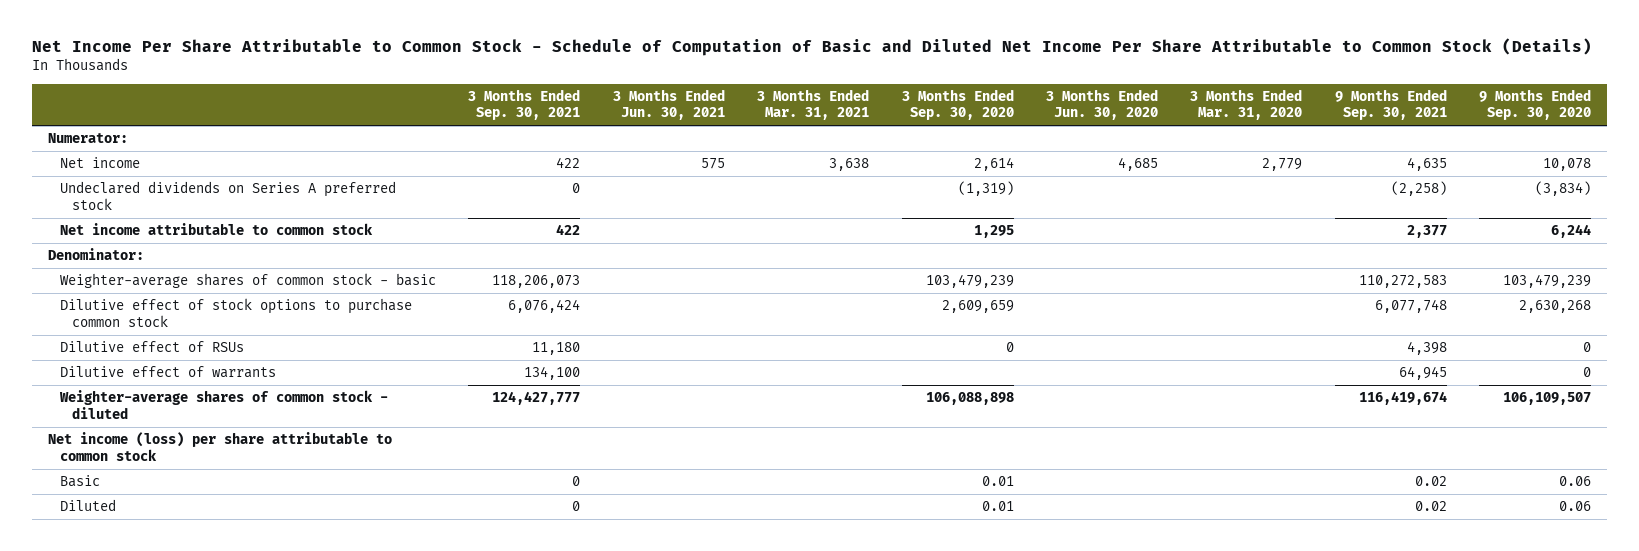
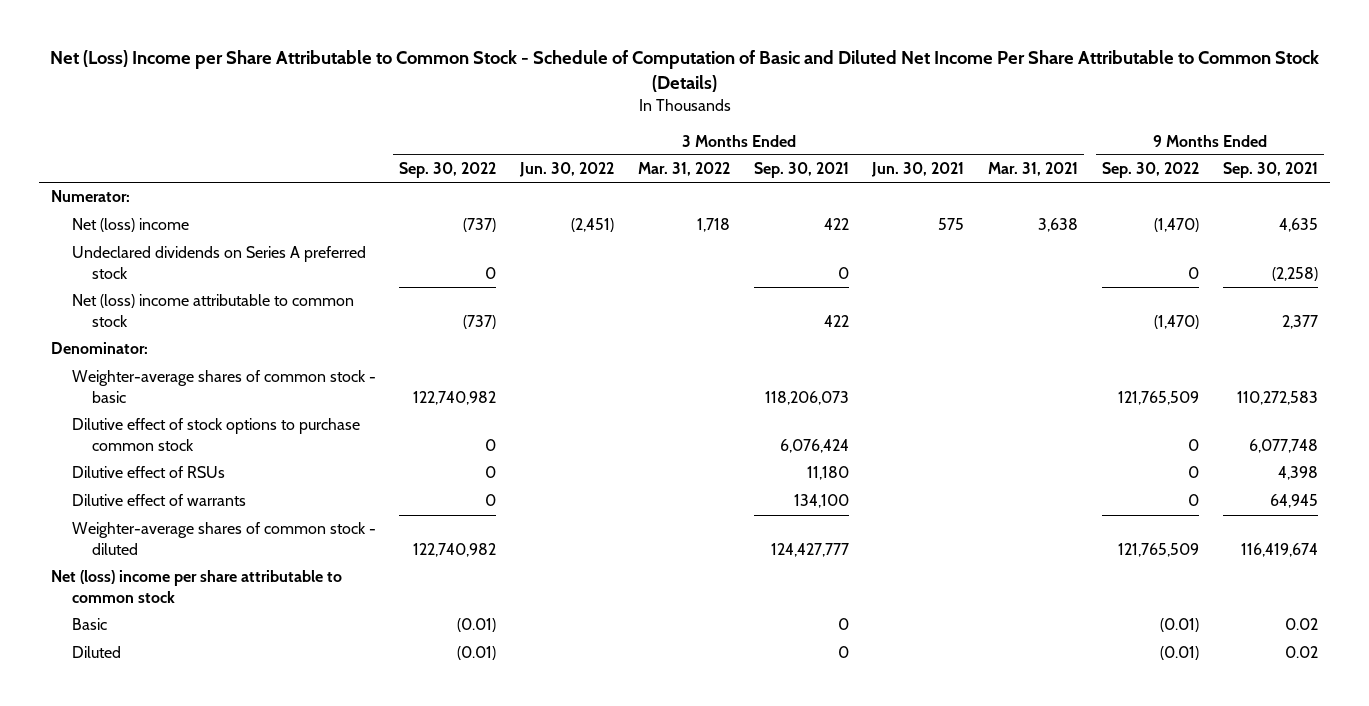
- Net Income Per Share Attributable to Common Stock - Schedule of Computation of Basic and Diluted Net Income Per Share Attributable to Common Stock (Details)
+ Net (Loss) Income per Share Attributable to Common Stock - Schedule of Computation of Basic and Diluted Net Income Per Share Attributable to Common Stock (Details)
- | 3 Months Ended Sep. 30, 2021 | 3 Months Ended Jun. 30, 2021 | 3 Months Ended Mar. 31, 2021 | 3 Months Ended Sep. 30, 2020 | 3 Months Ended Jun. 30, 2020 | 3 Months Ended Mar. 31, 2020 | 9 Months Ended Sep. 30, 2021 | 9 Months Ended Sep. 30, 2020
+ | 3 Months Ended Sep. 30, 2022 | 3 Months Ended Jun. 30, 2022 | 3 Months Ended Mar. 31, 2022 | 3 Months Ended Sep. 30, 2021 | 3 Months Ended Jun. 30, 2021 | 3 Months Ended Mar. 31, 2021 | 9 Months Ended Sep. 30, 2022 | 9 Months Ended Sep. 30, 2021
- Net income | 422 | 575 | 3,638 | 2,614 | 4,685 | 2,779 | 4,635 | 10,078
+ Net (loss) income | (737) | (2,451) | 1,718 | 422 | 575 | 3,638 | (1,470) | 4,635
- Net income attributable to common stock | 422 | | | 1,295 | | | 2,377 | 6,244
+ Net (loss) income attributable to common stock | (737) | | | 422 | | | (1,470) | 2,377
- Net income (loss) per share attributable to common stock
+ Net (loss) income per share attributable to common stock

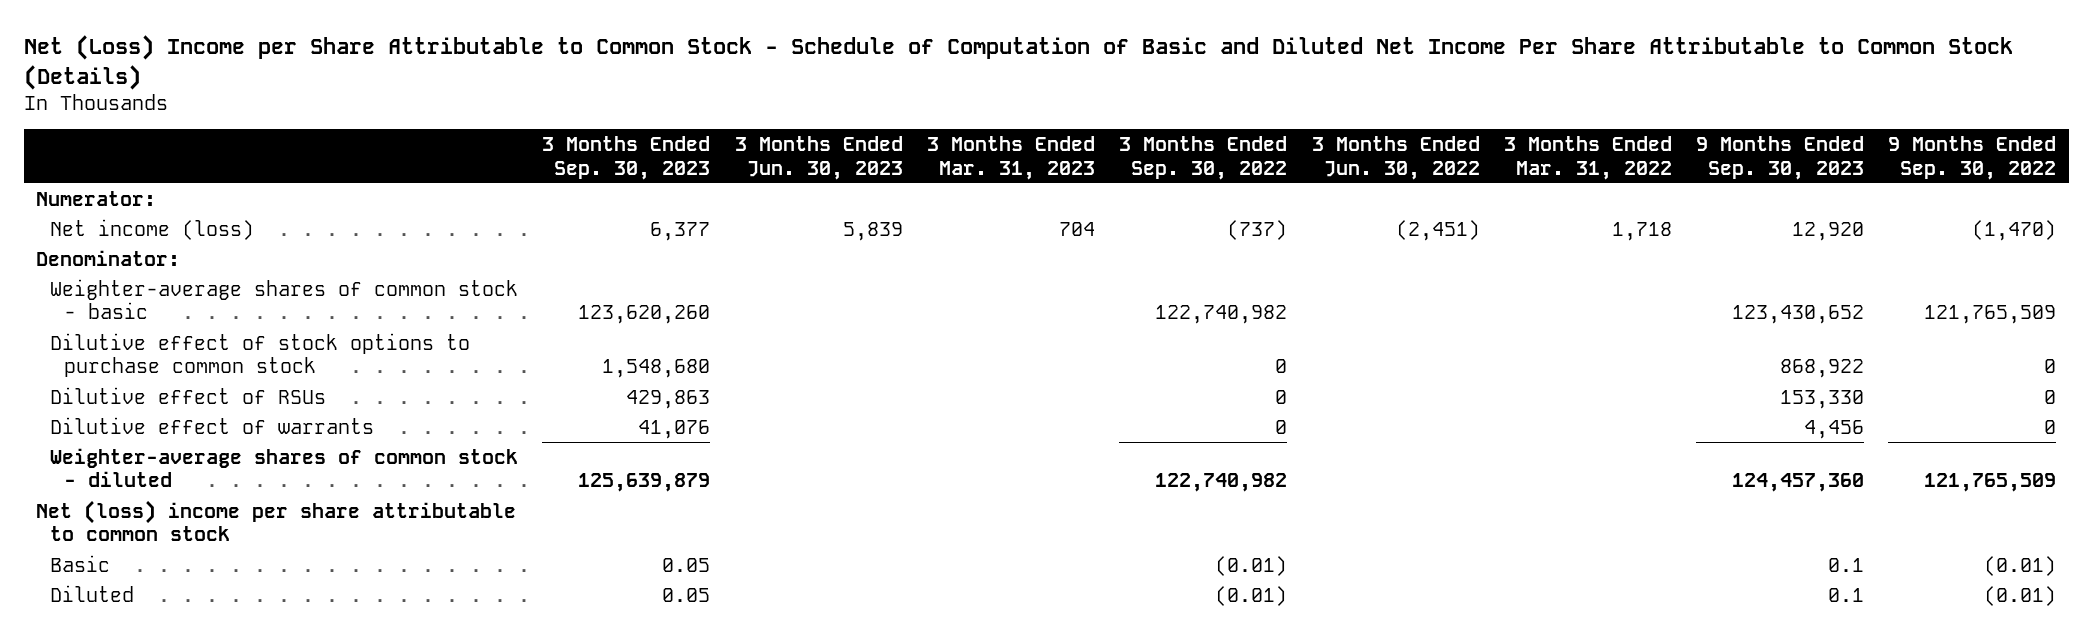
- | 3 Months Ended Sep. 30, 2022 | 3 Months Ended Jun. 30, 2022 | 3 Months Ended Mar. 31, 2022 | 3 Months Ended Sep. 30, 2021 | 3 Months Ended Jun. 30, 2021 | 3 Months Ended Mar. 31, 2021 | 9 Months Ended Sep. 30, 2022 | 9 Months Ended Sep. 30, 2021
+ | 3 Months Ended Sep. 30, 2023 | 3 Months Ended Jun. 30, 2023 | 3 Months Ended Mar. 31, 2023 | 3 Months Ended Sep. 30, 2022 | 3 Months Ended Jun. 30, 2022 | 3 Months Ended Mar. 31, 2022 | 9 Months Ended Sep. 30, 2023 | 9 Months Ended Sep. 30, 2022
- Net (loss) income | (737) | (2,451) | 1,718 | 422 | 575 | 3,638 | (1,470) | 4,635
- Undeclared dividends on Series A preferred stock | 0 | | | 0 | | | 0 | (2,258)
- Net (loss) income attributable to common stock | (737) | | | 422 | | | (1,470) | 2,377
+ Net income (loss) | 6,377 | 5,839 | 704 | (737) | (2,451) | 1,718 | 12,920 | (1,470)

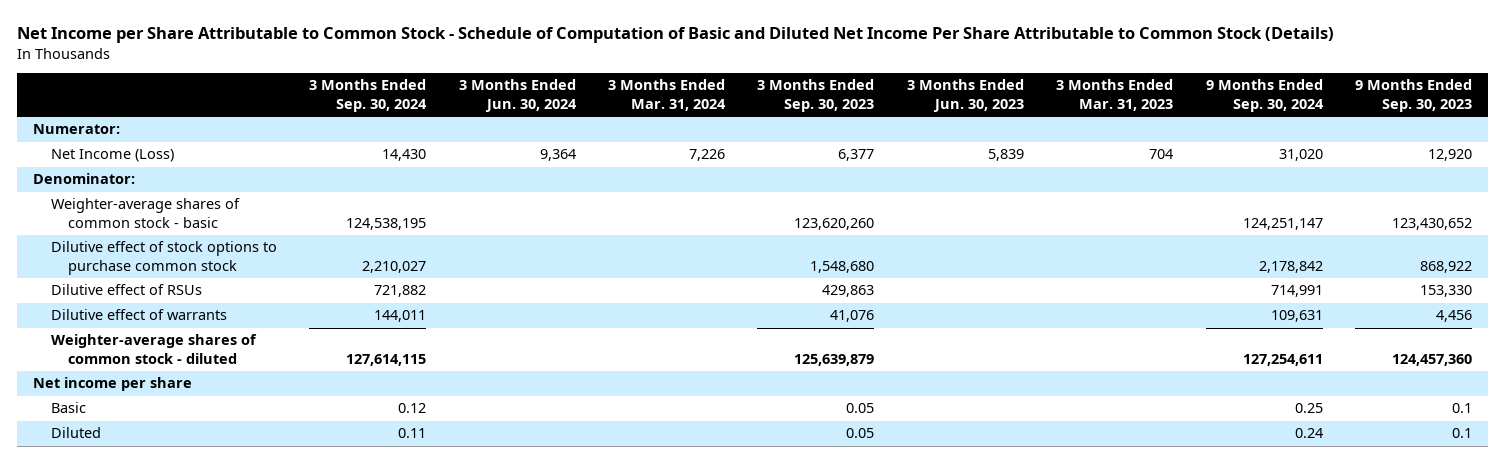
- Net (Loss) Income per Share Attributable to Common Stock - Schedule of Computation of Basic and Diluted Net Income Per Share Attributable to Common Stock (Details)
+ Net Income per Share Attributable to Common Stock - Schedule of Computation of Basic and Diluted Net Income Per Share Attributable to Common Stock (Details)
- | 3 Months Ended Sep. 30, 2023 | 3 Months Ended Jun. 30, 2023 | 3 Months Ended Mar. 31, 2023 | 3 Months Ended Sep. 30, 2022 | 3 Months Ended Jun. 30, 2022 | 3 Months Ended Mar. 31, 2022 | 9 Months Ended Sep. 30, 2023 | 9 Months Ended Sep. 30, 2022
+ | 3 Months Ended Sep. 30, 2024 | 3 Months Ended Jun. 30, 2024 | 3 Months Ended Mar. 31, 2024 | 3 Months Ended Sep. 30, 2023 | 3 Months Ended Jun. 30, 2023 | 3 Months Ended Mar. 31, 2023 | 9 Months Ended Sep. 30, 2024 | 9 Months Ended Sep. 30, 2023
- Net income (loss) | 6,377 | 5,839 | 704 | (737) | (2,451) | 1,718 | 12,920 | (1,470)
+ Net Income (Loss) | 14,430 | 9,364 | 7,226 | 6,377 | 5,839 | 704 | 31,020 | 12,920
- Net (loss) income per share attributable to common stock
+ Net income per share

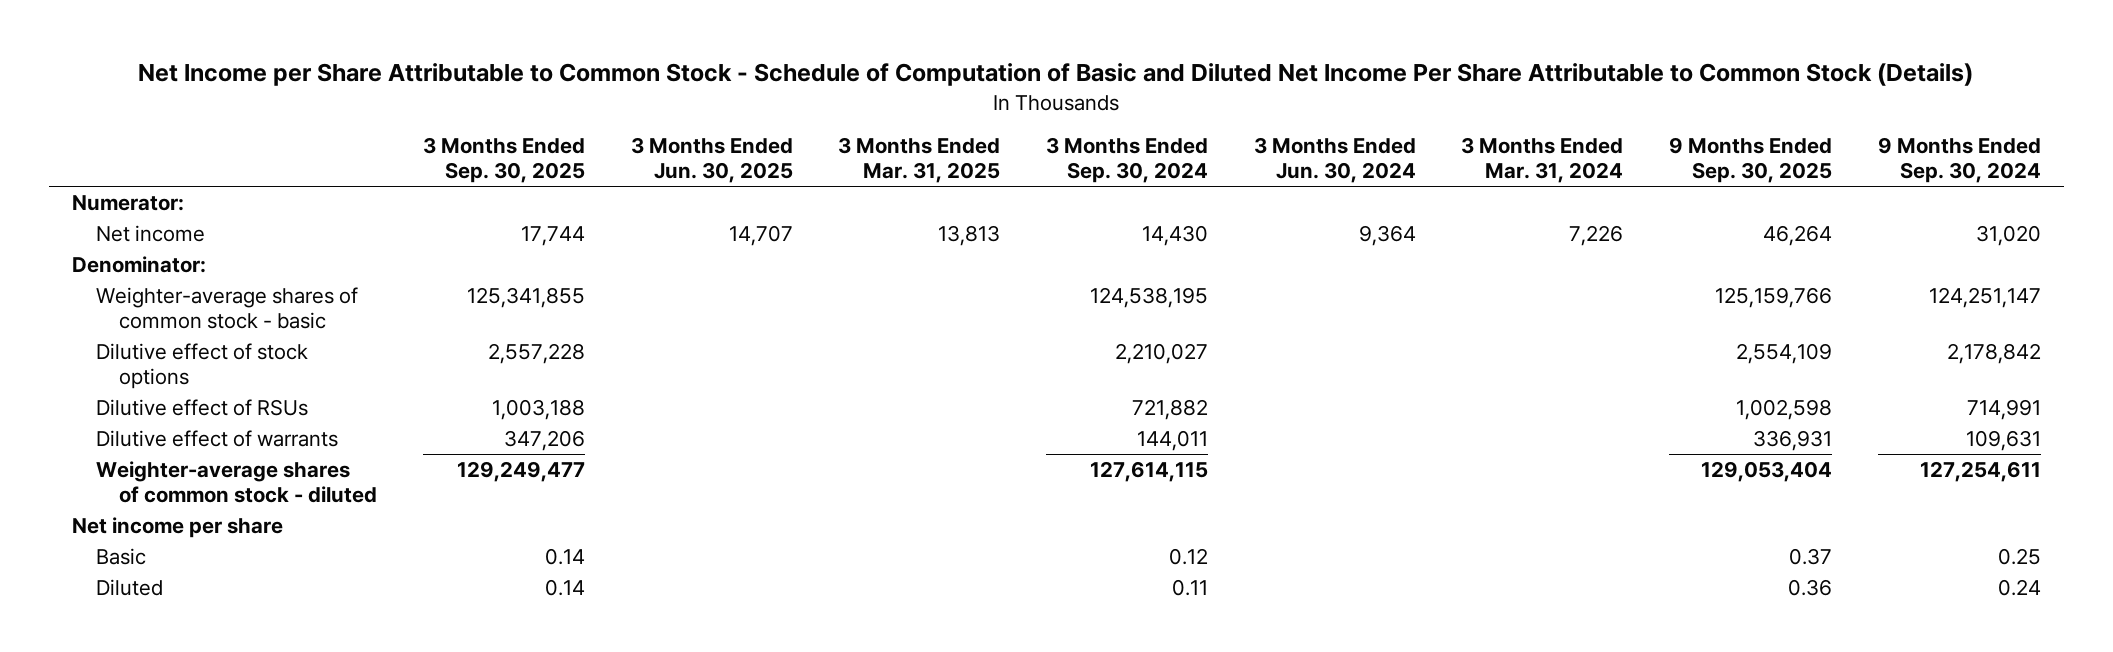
- | 3 Months Ended Sep. 30, 2024 | 3 Months Ended Jun. 30, 2024 | 3 Months Ended Mar. 31, 2024 | 3 Months Ended Sep. 30, 2023 | 3 Months Ended Jun. 30, 2023 | 3 Months Ended Mar. 31, 2023 | 9 Months Ended Sep. 30, 2024 | 9 Months Ended Sep. 30, 2023
+ | 3 Months Ended Sep. 30, 2025 | 3 Months Ended Jun. 30, 2025 | 3 Months Ended Mar. 31, 2025 | 3 Months Ended Sep. 30, 2024 | 3 Months Ended Jun. 30, 2024 | 3 Months Ended Mar. 31, 2024 | 9 Months Ended Sep. 30, 2025 | 9 Months Ended Sep. 30, 2024
- Net Income (Loss) | 14,430 | 9,364 | 7,226 | 6,377 | 5,839 | 704 | 31,020 | 12,920
+ Net income | 17,744 | 14,707 | 13,813 | 14,430 | 9,364 | 7,226 | 46,264 | 31,020
- Dilutive effect of stock options to purchase common stock | 2,210,027 | | | 1,548,680 | | | 2,178,842 | 868,922
+ Dilutive effect of stock options | 2,557,228 | | | 2,210,027 | | | 2,554,109 | 2,178,842

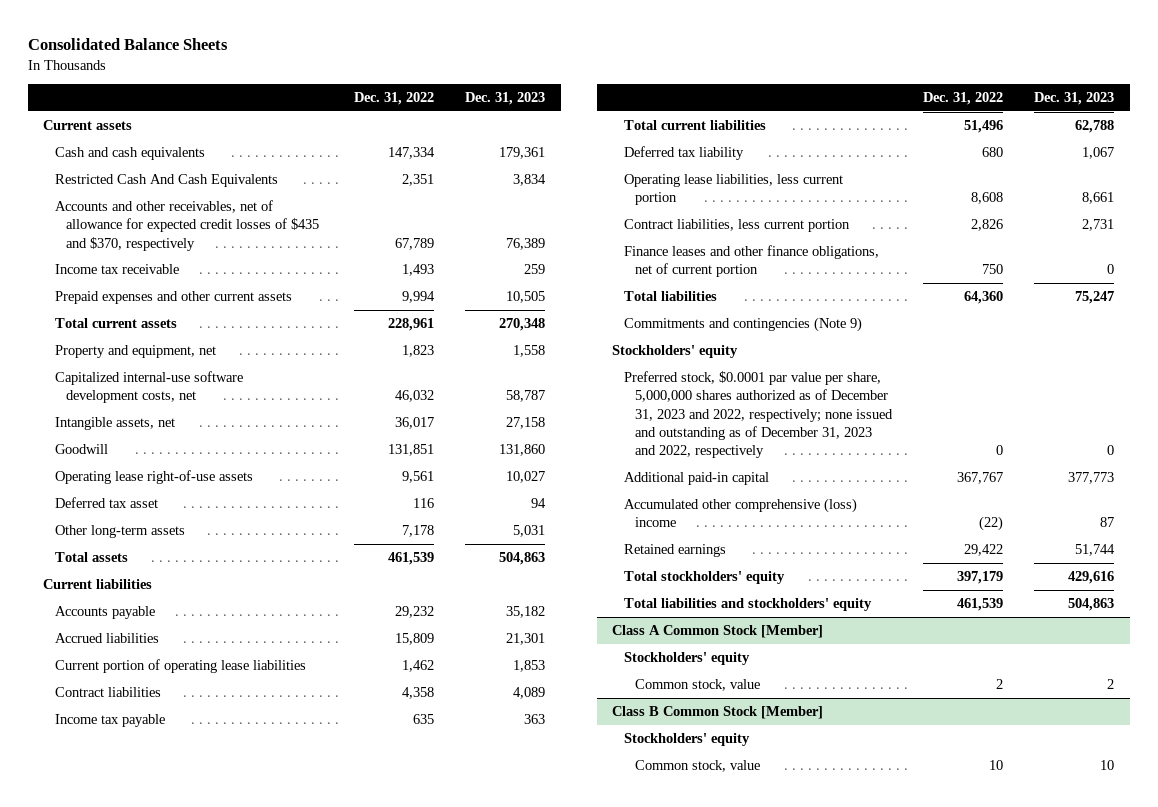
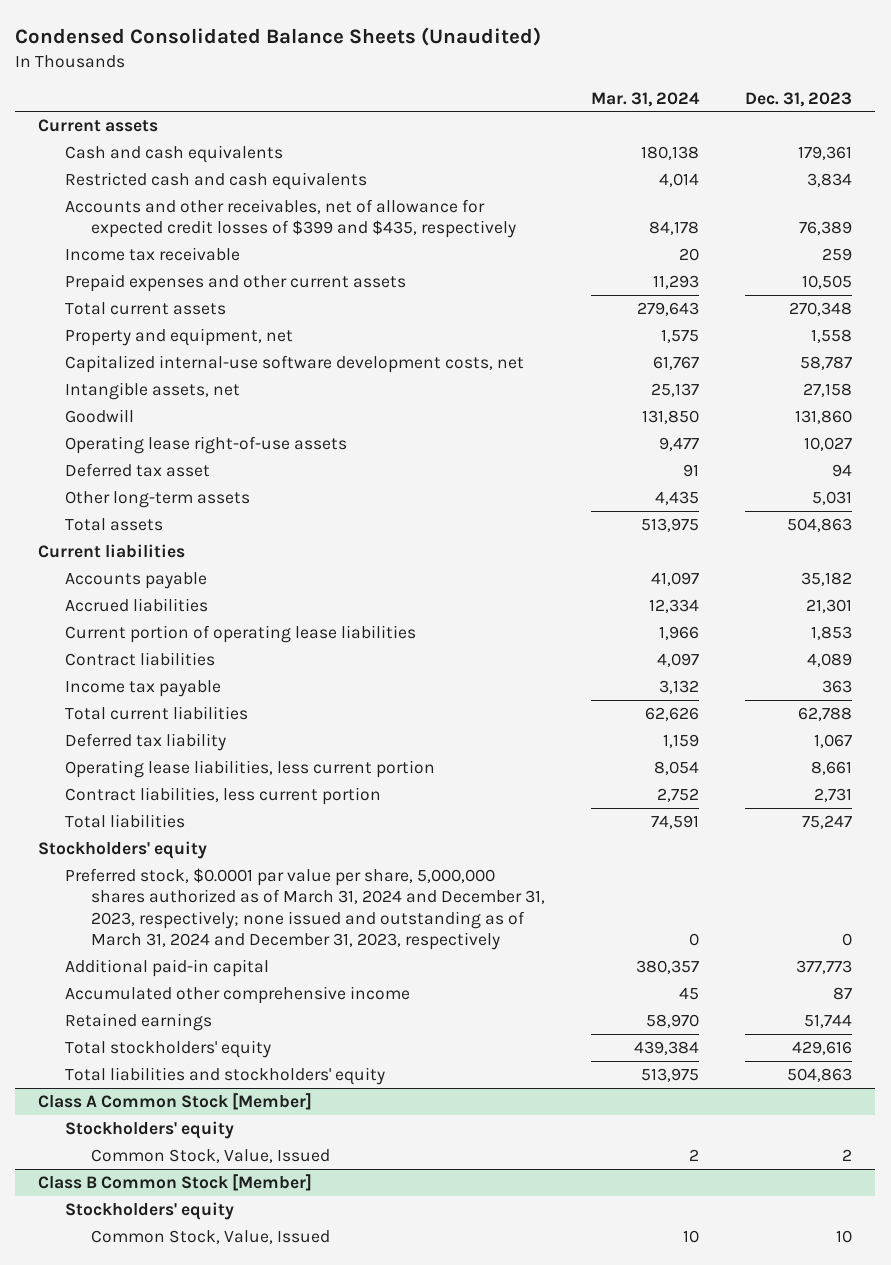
- Consolidated Balance Sheets
+ Condensed Consolidated Balance Sheets (Unaudited)
- | Dec. 31, 2022 | Dec. 31, 2023
+ | Mar. 31, 2024 | Dec. 31, 2023
- Restricted Cash And Cash Equivalents | 2,351 | 3,834
- Accounts and other receivables, net of allowance for expected credit losses of $435 and $370, respectively | 67,789 | 76,389
+ Restricted cash and cash equivalents | 4,014 | 3,834
+ Accounts and other receivables, net of allowance for expected credit losses of $399 and $435, respectively | 84,178 | 76,389
- Finance leases and other finance obligations, net of current portion | 750 | 0
- Commitments and contingencies (Note 9)
- Preferred stock, $0.0001 par value per share, 5,000,000 shares authorized as of December 31, 2023 and 2022, respectively; none issued and outstanding as of December 31, 2023 and 2022, respectively | 0 | 0
+ Preferred stock, $0.0001 par value per share, 5,000,000 shares authorized as of March 31, 2024 and December 31, 2023, respectively; none issued and outstanding as of March 31, 2024 and December 31, 2023, respectively | 0 | 0
- Accumulated other comprehensive (loss) income | (22) | 87
+ Accumulated other comprehensive income | 45 | 87
@ Class A Common Stock [Member]
- Common stock, value | 2 | 2
+ Common Stock, Value, Issued | 2 | 2
@ Class B Common Stock [Member]
- Common stock, value | 10 | 10
+ Common Stock, Value, Issued | 10 | 10

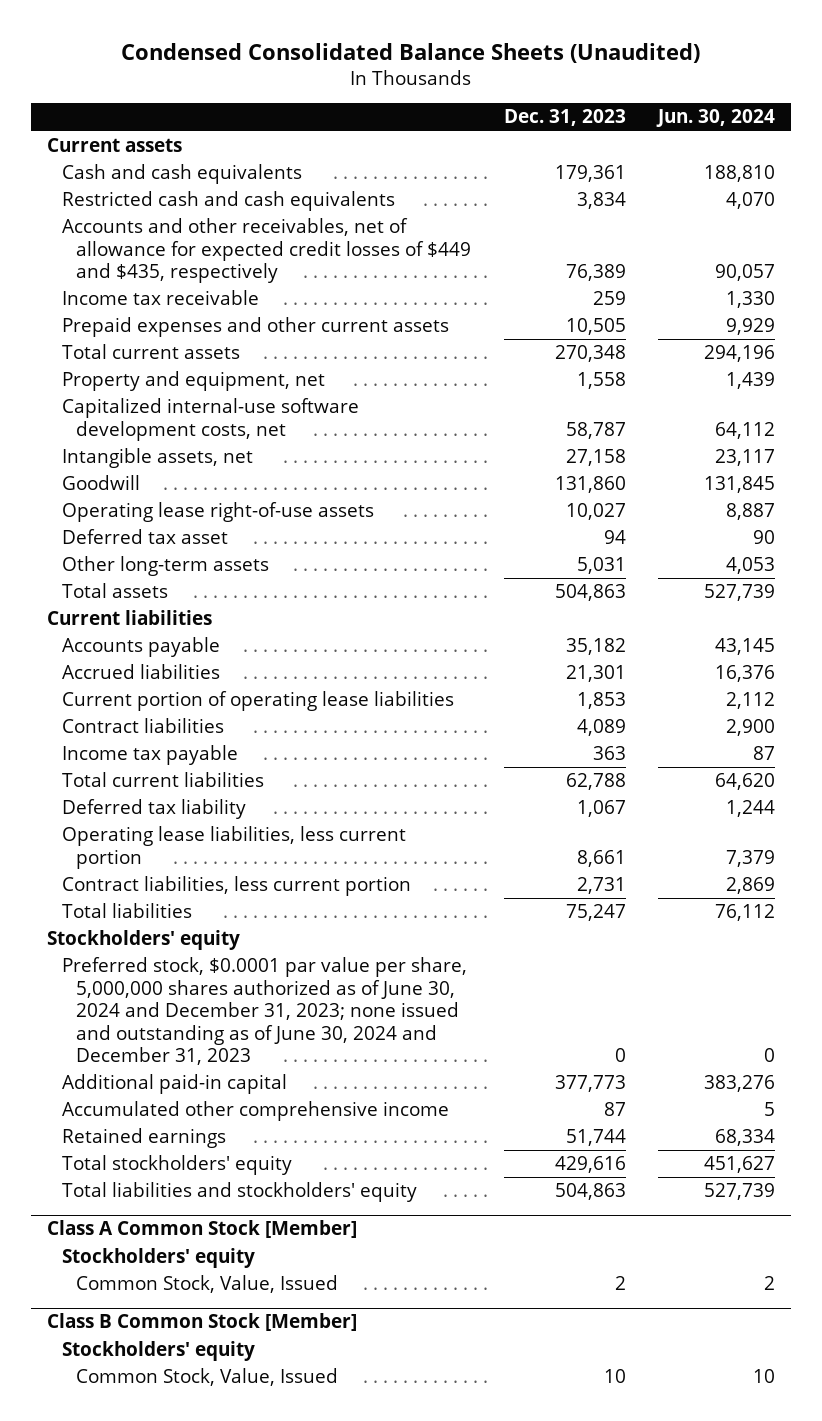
- | Mar. 31, 2024 | Dec. 31, 2023
+ | Dec. 31, 2023 | Jun. 30, 2024
- Accounts and other receivables, net of allowance for expected credit losses of $399 and $435, respectively | 84,178 | 76,389
+ Accounts and other receivables, net of allowance for expected credit losses of $449 and $435, respectively | 76,389 | 90,057
- Preferred stock, $0.0001 par value per share, 5,000,000 shares authorized as of March 31, 2024 and December 31, 2023, respectively; none issued and outstanding as of March 31, 2024 and December 31, 2023, respectively | 0 | 0
+ Preferred stock, $0.0001 par value per share, 5,000,000 shares authorized as of June 30, 2024 and December 31, 2023; none issued and outstanding as of June 30, 2024 and December 31, 2023 | 0 | 0

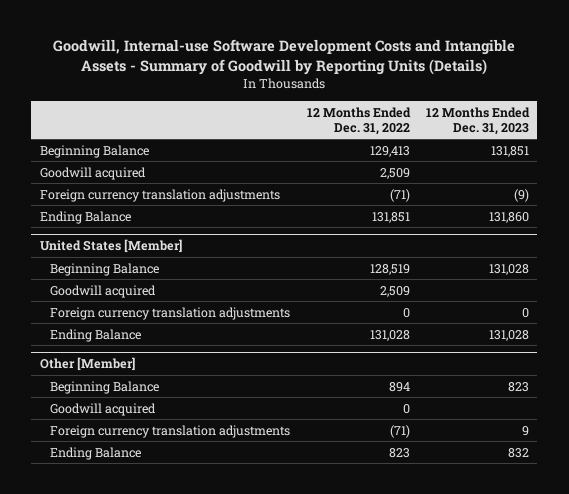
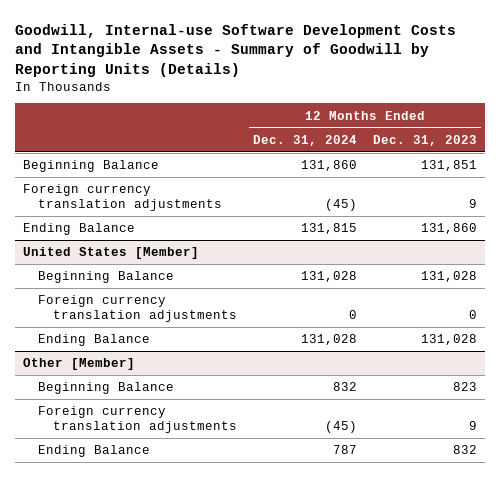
- | 12 Months Ended Dec. 31, 2022 | 12 Months Ended Dec. 31, 2023
+ | 12 Months Ended Dec. 31, 2024 | 12 Months Ended Dec. 31, 2023
- Goodwill acquired | 2,509 |
- Foreign currency translation adjustments | (71) | (9)
+ Foreign currency translation adjustments | (45) | 9
@ United States [Member]
- Goodwill acquired | 2,509 |
@ Other [Member]
- Goodwill acquired | 0 |

